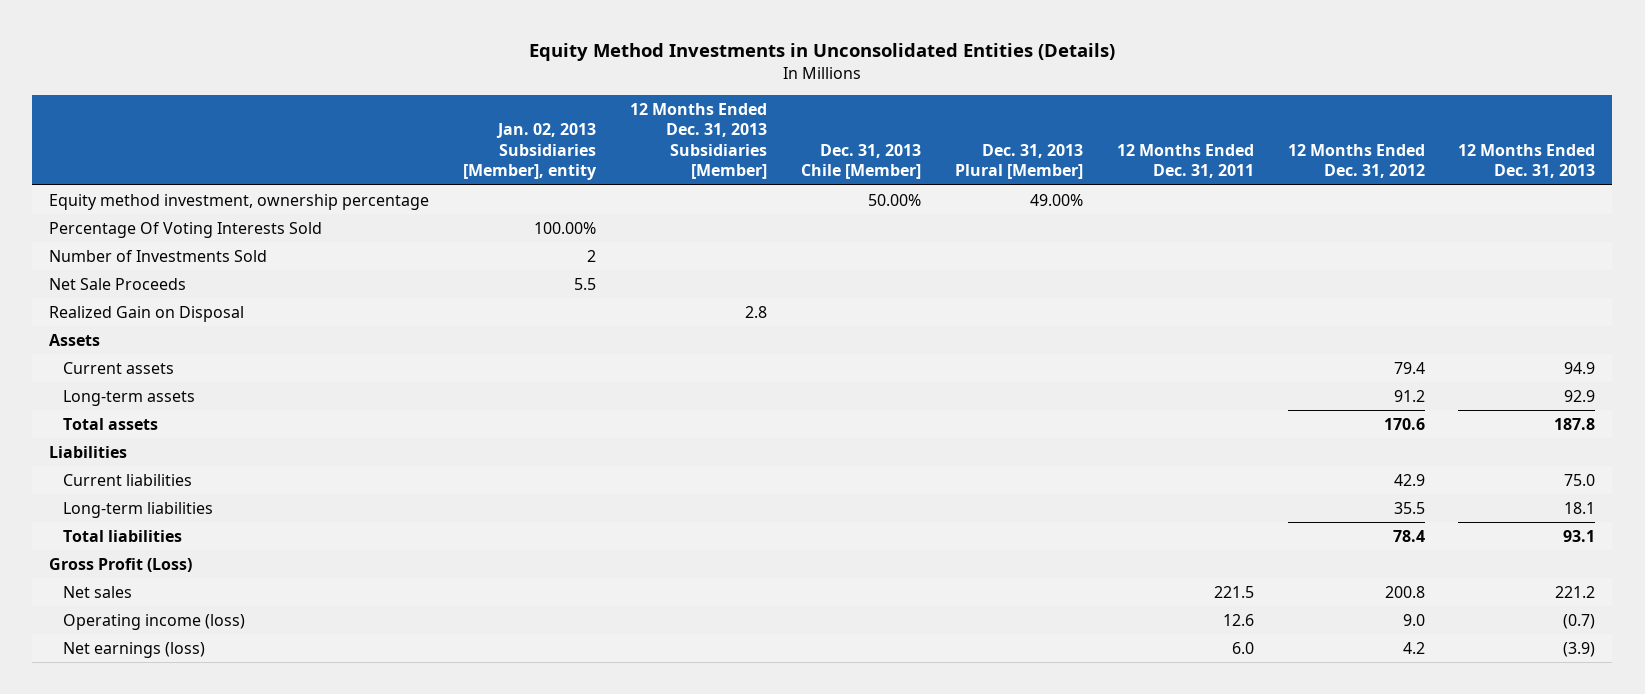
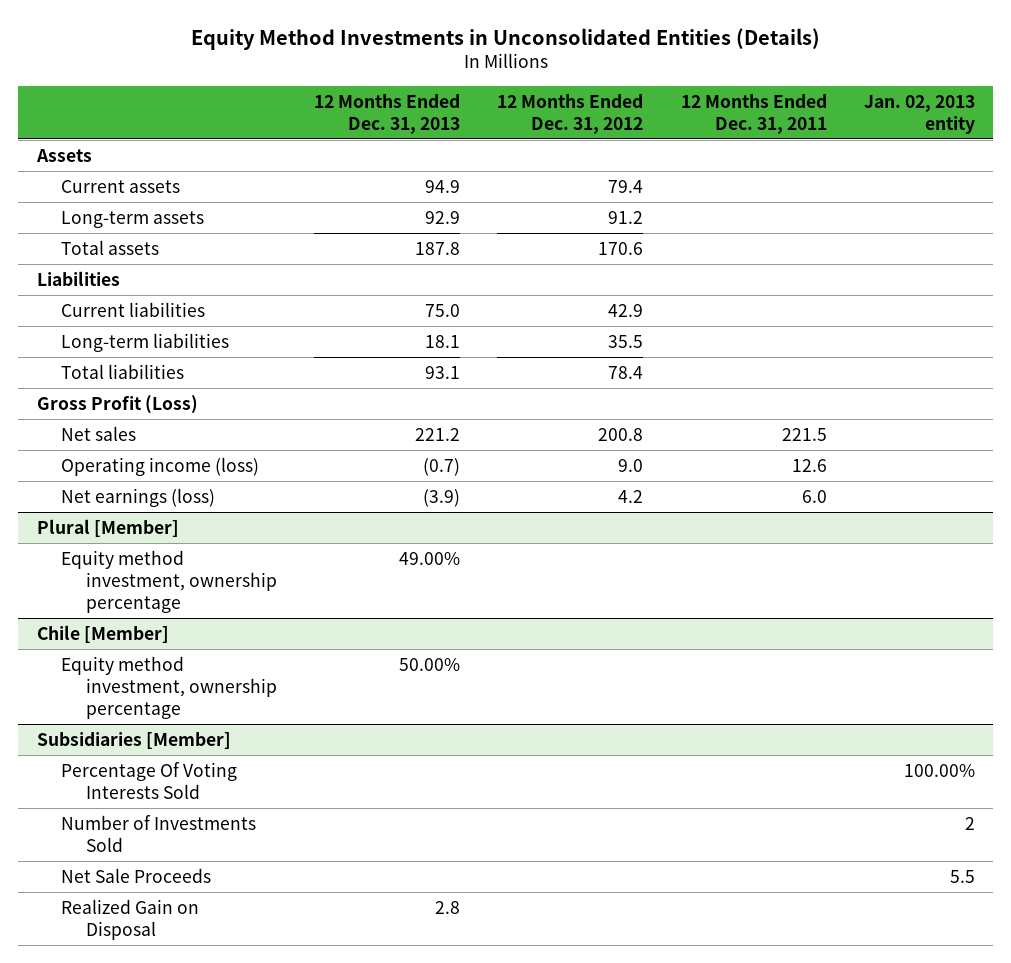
- | Jan. 02, 2013 Subsidiaries [Member], entity | 12 Months Ended Dec. 31, 2013 Subsidiaries [Member] | Dec. 31, 2013 Chile [Member] | Dec. 31, 2013 Plural [Member] | 12 Months Ended Dec. 31, 2011 | 12 Months Ended Dec. 31, 2012 | 12 Months Ended Dec. 31, 2013
+ | 12 Months Ended Dec. 31, 2013 | 12 Months Ended Dec. 31, 2012 | 12 Months Ended Dec. 31, 2011 | Jan. 02, 2013 entity
- Equity method investment, ownership percentage | | | 50.00% | 49.00% | | |
- Percentage Of Voting Interests Sold | 100.00% | | | | | |
- Number of Investments Sold | 2 | | | | | |
- Net Sale Proceeds | 5.5 | | | | | |
- Realized Gain on Disposal | | 2.8 | | | | |
+ Plural [Member]
+ Equity method investment, ownership percentage | 49.00% | | |
+ Chile [Member]
+ Equity method investment, ownership percentage | 50.00% | | |
+ Subsidiaries [Member]
+ Percentage Of Voting Interests Sold | | | | 100.00%
+ Number of Investments Sold | | | | 2
+ Net Sale Proceeds | | | | 5.5
+ Realized Gain on Disposal | 2.8 | | |

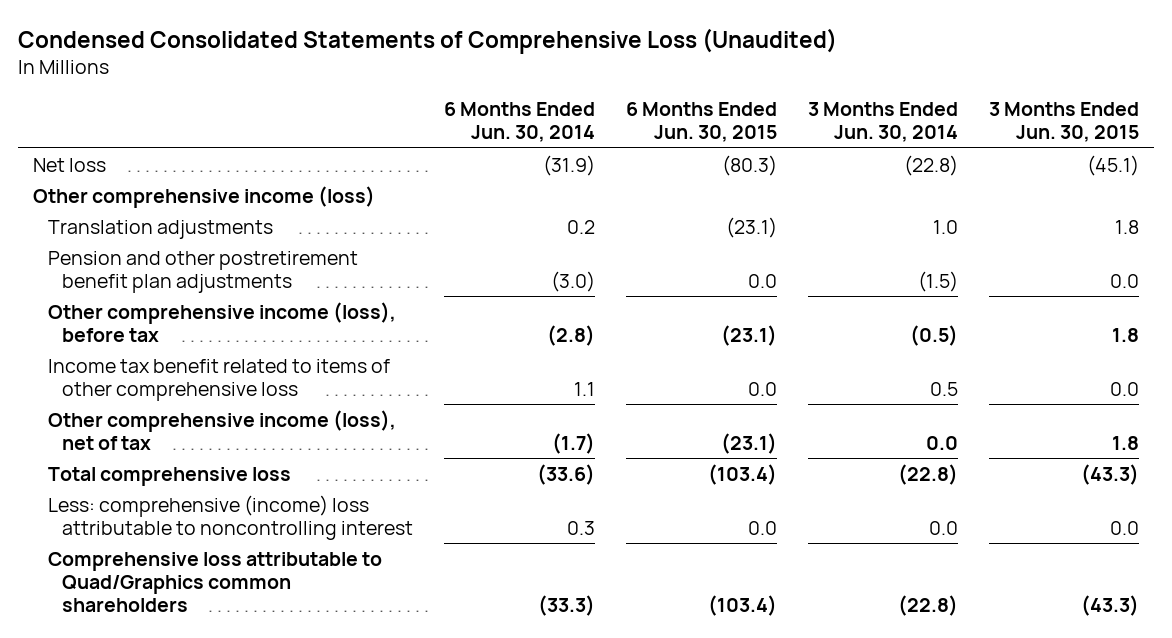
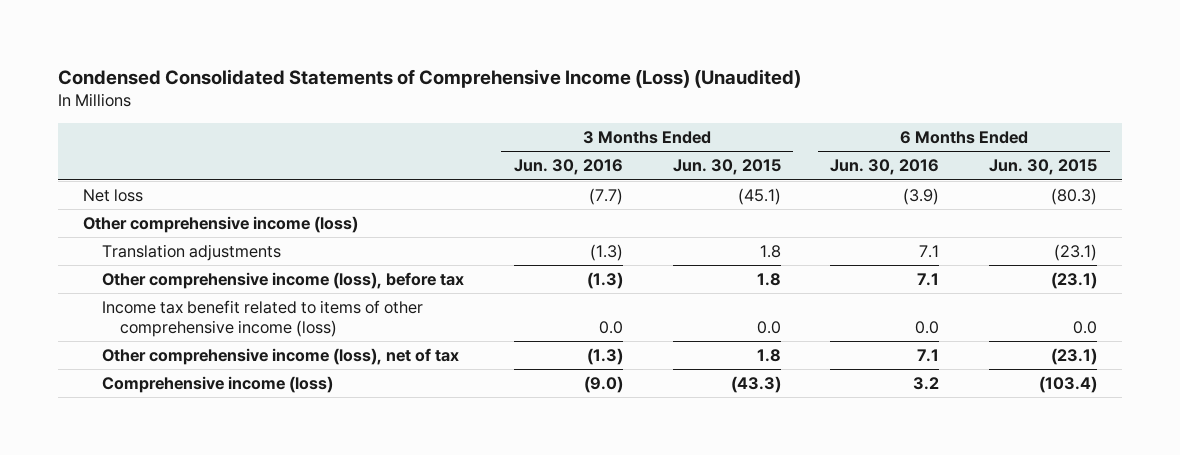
- Condensed Consolidated Statements of Comprehensive Loss (Unaudited)
+ Condensed Consolidated Statements of Comprehensive Income (Loss) (Unaudited)
- | 6 Months Ended Jun. 30, 2014 | 6 Months Ended Jun. 30, 2015 | 3 Months Ended Jun. 30, 2014 | 3 Months Ended Jun. 30, 2015
+ | 3 Months Ended Jun. 30, 2016 | 3 Months Ended Jun. 30, 2015 | 6 Months Ended Jun. 30, 2016 | 6 Months Ended Jun. 30, 2015
- Pension and other postretirement benefit plan adjustments | (3.0) | 0.0 | (1.5) | 0.0
- Income tax benefit related to items of other comprehensive loss | 1.1 | 0.0 | 0.5 | 0.0
+ Income tax benefit related to items of other comprehensive income (loss) | 0.0 | 0.0 | 0.0 | 0.0
- Total comprehensive loss | (33.6) | (103.4) | (22.8) | (43.3)
- Less: comprehensive (income) loss attributable to noncontrolling interest | 0.3 | 0.0 | 0.0 | 0.0
- Comprehensive loss attributable to Quad/Graphics common shareholders | (33.3) | (103.4) | (22.8) | (43.3)
+ Comprehensive income (loss) | (9.0) | (43.3) | 3.2 | (103.4)

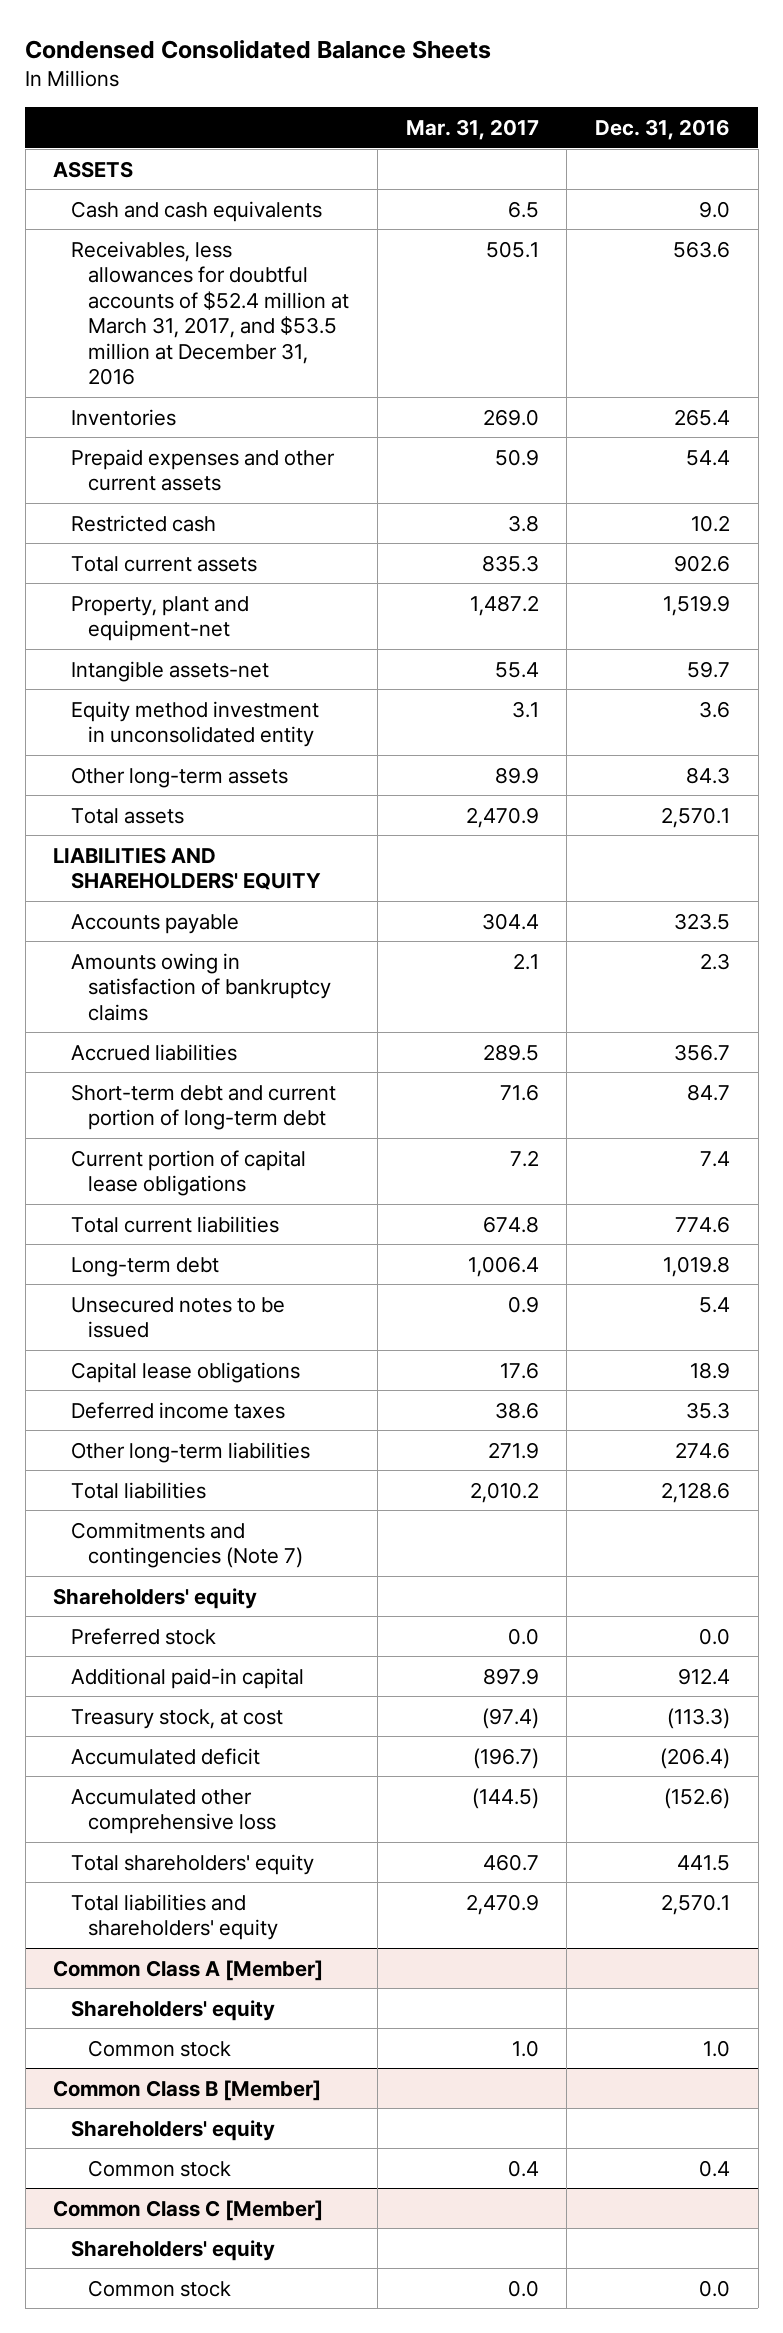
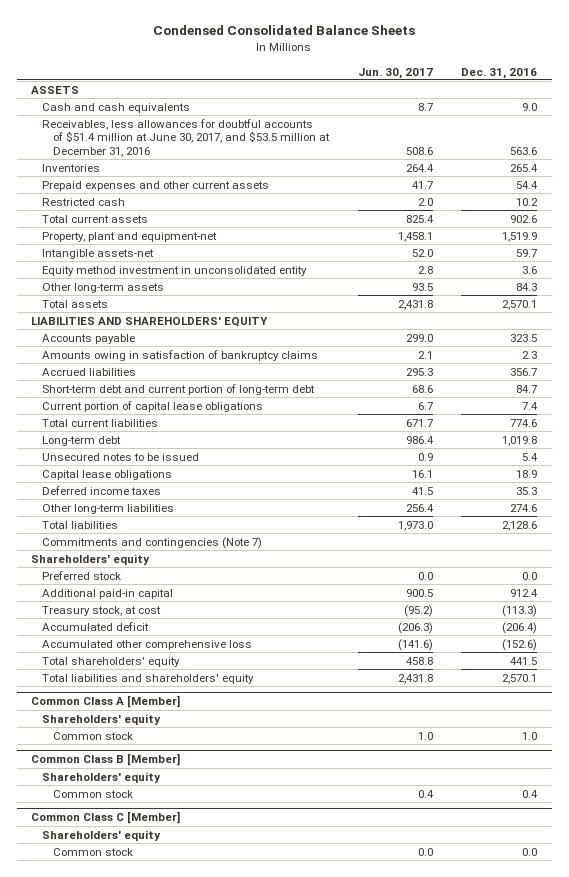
- | Mar. 31, 2017 | Dec. 31, 2016
+ | Jun. 30, 2017 | Dec. 31, 2016
- Receivables, less allowances for doubtful accounts of $52.4 million at March 31, 2017, and $53.5 million at December 31, 2016 | 505.1 | 563.6
+ Receivables, less allowances for doubtful accounts of $51.4 million at June 30, 2017, and $53.5 million at December 31, 2016 | 508.6 | 563.6

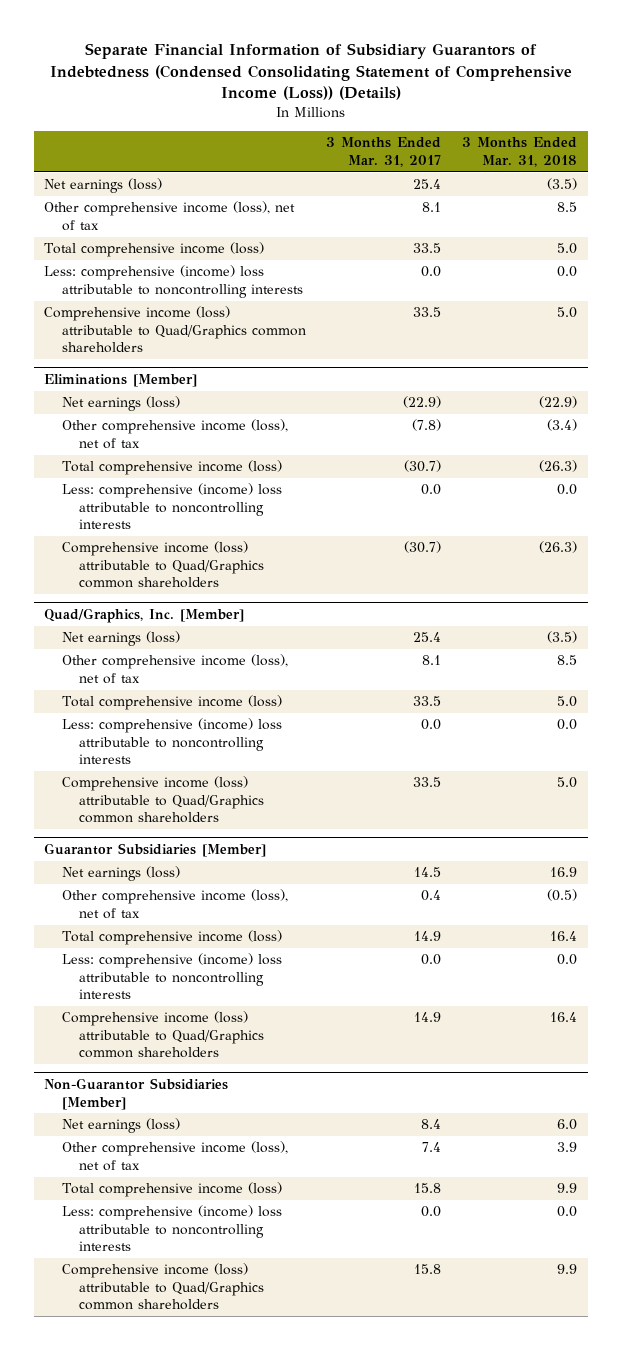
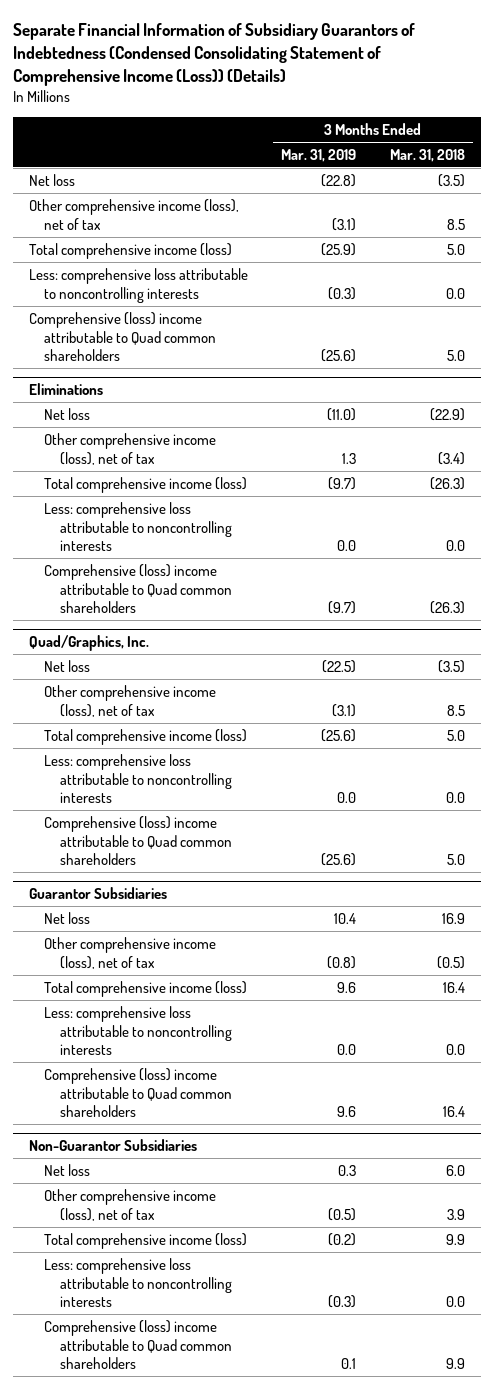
- | 3 Months Ended Mar. 31, 2017 | 3 Months Ended Mar. 31, 2018
+ | 3 Months Ended Mar. 31, 2019 | 3 Months Ended Mar. 31, 2018
- Net earnings (loss) | 25.4 | (3.5)
+ Net loss | (22.8) | (3.5)
- Less: comprehensive (income) loss attributable to noncontrolling interests | 0.0 | 0.0
- Comprehensive income (loss) attributable to Quad/Graphics common shareholders | 33.5 | 5.0
- Eliminations [Member]
- Net earnings (loss) | (22.9) | (22.9)
+ Less: comprehensive loss attributable to noncontrolling interests | (0.3) | 0.0
+ Comprehensive (loss) income attributable to Quad common shareholders | (25.6) | 5.0
+ Eliminations
+ Net loss | (11.0) | (22.9)
- Less: comprehensive (income) loss attributable to noncontrolling interests | 0.0 | 0.0
- Comprehensive income (loss) attributable to Quad/Graphics common shareholders | (30.7) | (26.3)
- Quad/Graphics, Inc. [Member]
- Net earnings (loss) | 25.4 | (3.5)
+ Less: comprehensive loss attributable to noncontrolling interests | 0.0 | 0.0
+ Comprehensive (loss) income attributable to Quad common shareholders | (9.7) | (26.3)
+ Quad/Graphics, Inc.
+ Net loss | (22.5) | (3.5)
- Less: comprehensive (income) loss attributable to noncontrolling interests | 0.0 | 0.0
- Comprehensive income (loss) attributable to Quad/Graphics common shareholders | 33.5 | 5.0
- Guarantor Subsidiaries [Member]
- Net earnings (loss) | 14.5 | 16.9
+ Less: comprehensive loss attributable to noncontrolling interests | 0.0 | 0.0
+ Comprehensive (loss) income attributable to Quad common shareholders | (25.6) | 5.0
+ Guarantor Subsidiaries
+ Net loss | 10.4 | 16.9
- Less: comprehensive (income) loss attributable to noncontrolling interests | 0.0 | 0.0
- Comprehensive income (loss) attributable to Quad/Graphics common shareholders | 14.9 | 16.4
- Non-Guarantor Subsidiaries [Member]
- Net earnings (loss) | 8.4 | 6.0
+ Less: comprehensive loss attributable to noncontrolling interests | 0.0 | 0.0
+ Comprehensive (loss) income attributable to Quad common shareholders | 9.6 | 16.4
+ Non-Guarantor Subsidiaries
+ Net loss | 0.3 | 6.0
- Less: comprehensive (income) loss attributable to noncontrolling interests | 0.0 | 0.0
- Comprehensive income (loss) attributable to Quad/Graphics common shareholders | 15.8 | 9.9
+ Less: comprehensive loss attributable to noncontrolling interests | (0.3) | 0.0
+ Comprehensive (loss) income attributable to Quad common shareholders | 0.1 | 9.9

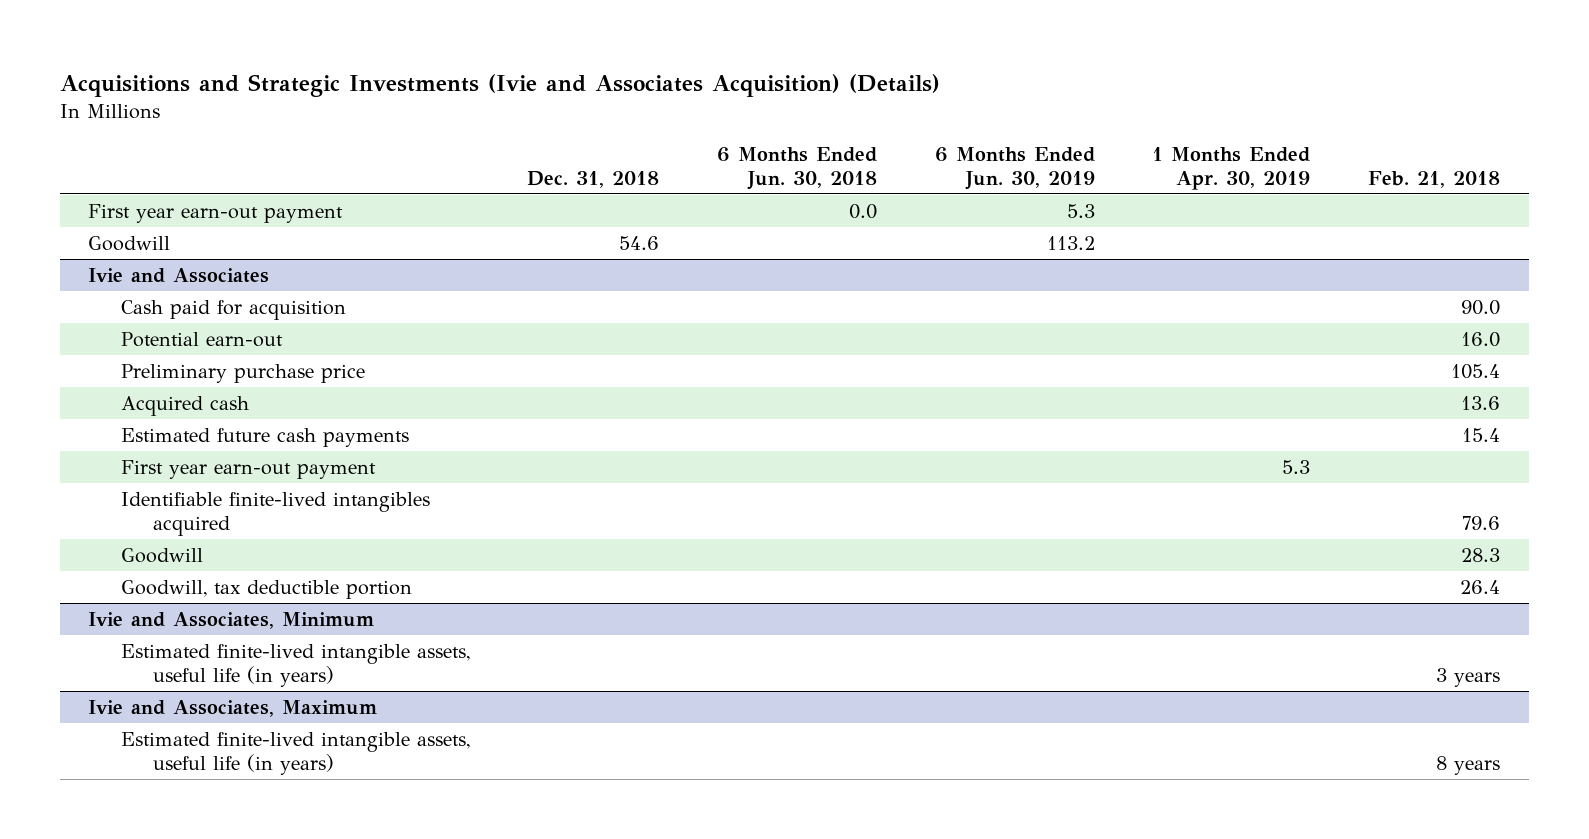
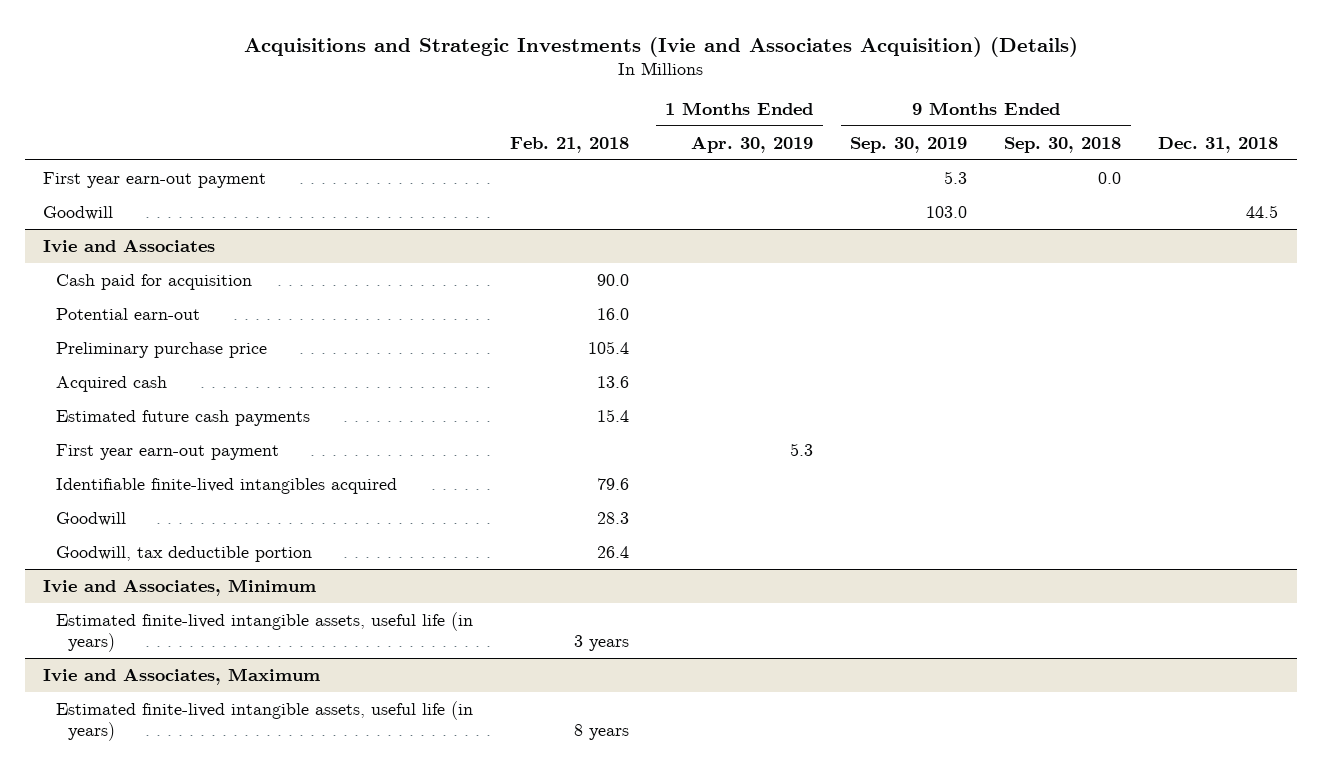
- | Dec. 31, 2018 | 6 Months Ended Jun. 30, 2018 | 6 Months Ended Jun. 30, 2019 | 1 Months Ended Apr. 30, 2019 | Feb. 21, 2018
+ | Feb. 21, 2018 | 1 Months Ended Apr. 30, 2019 | 9 Months Ended Sep. 30, 2019 | 9 Months Ended Sep. 30, 2018 | Dec. 31, 2018
- Goodwill | 54.6 | | 113.2 | |
+ Goodwill | | | 103.0 | | 44.5

